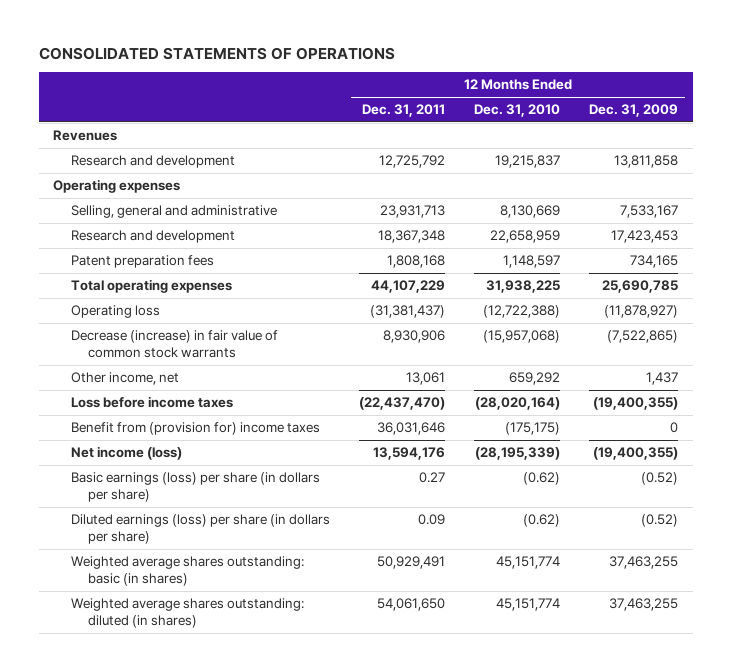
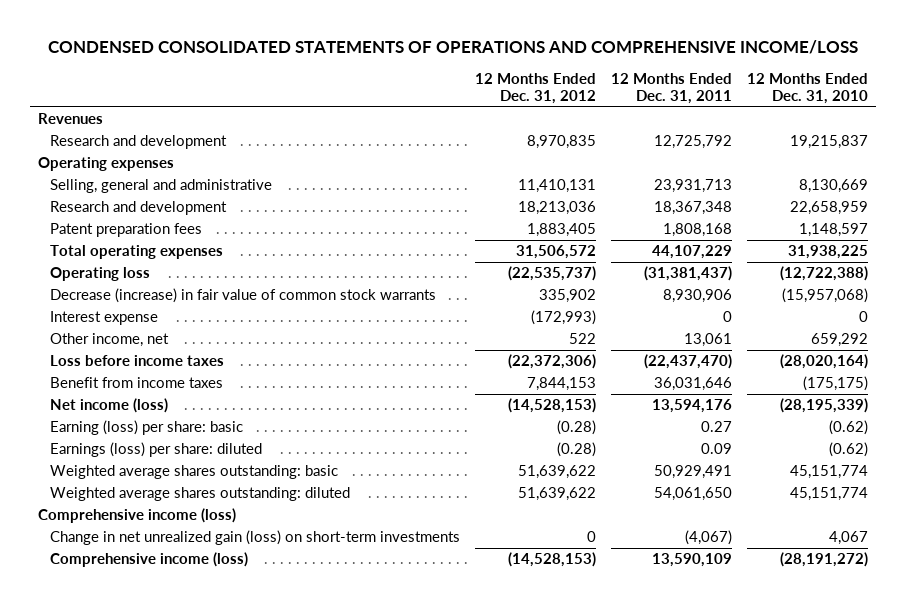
- CONSOLIDATED STATEMENTS OF OPERATIONS
+ CONDENSED CONSOLIDATED STATEMENTS OF OPERATIONS AND COMPREHENSIVE INCOME/LOSS
- | 12 Months Ended Dec. 31, 2011 | 12 Months Ended Dec. 31, 2010 | 12 Months Ended Dec. 31, 2009
+ | 12 Months Ended Dec. 31, 2012 | 12 Months Ended Dec. 31, 2011 | 12 Months Ended Dec. 31, 2010
+ Interest expense | (172,993) | 0 | 0
- Benefit from (provision for) income taxes | 36,031,646 | (175,175) | 0
+ Benefit from income taxes | 7,844,153 | 36,031,646 | (175,175)
- Basic earnings (loss) per share (in dollars per share) | 0.27 | (0.62) | (0.52)
- Diluted earnings (loss) per share (in dollars per share) | 0.09 | (0.62) | (0.52)
- Weighted average shares outstanding: basic (in shares) | 50,929,491 | 45,151,774 | 37,463,255
- Weighted average shares outstanding: diluted (in shares) | 54,061,650 | 45,151,774 | 37,463,255
+ Earning (loss) per share: basic | (0.28) | 0.27 | (0.62)
+ Earnings (loss) per share: diluted | (0.28) | 0.09 | (0.62)
+ Weighted average shares outstanding: basic | 51,639,622 | 50,929,491 | 45,151,774
+ Weighted average shares outstanding: diluted | 51,639,622 | 54,061,650 | 45,151,774
+ Comprehensive income (loss)
+ Change in net unrealized gain (loss) on short-term investments | 0 | (4,067) | 4,067
+ Comprehensive income (loss) | (14,528,153) | 13,590,109 | (28,191,272)

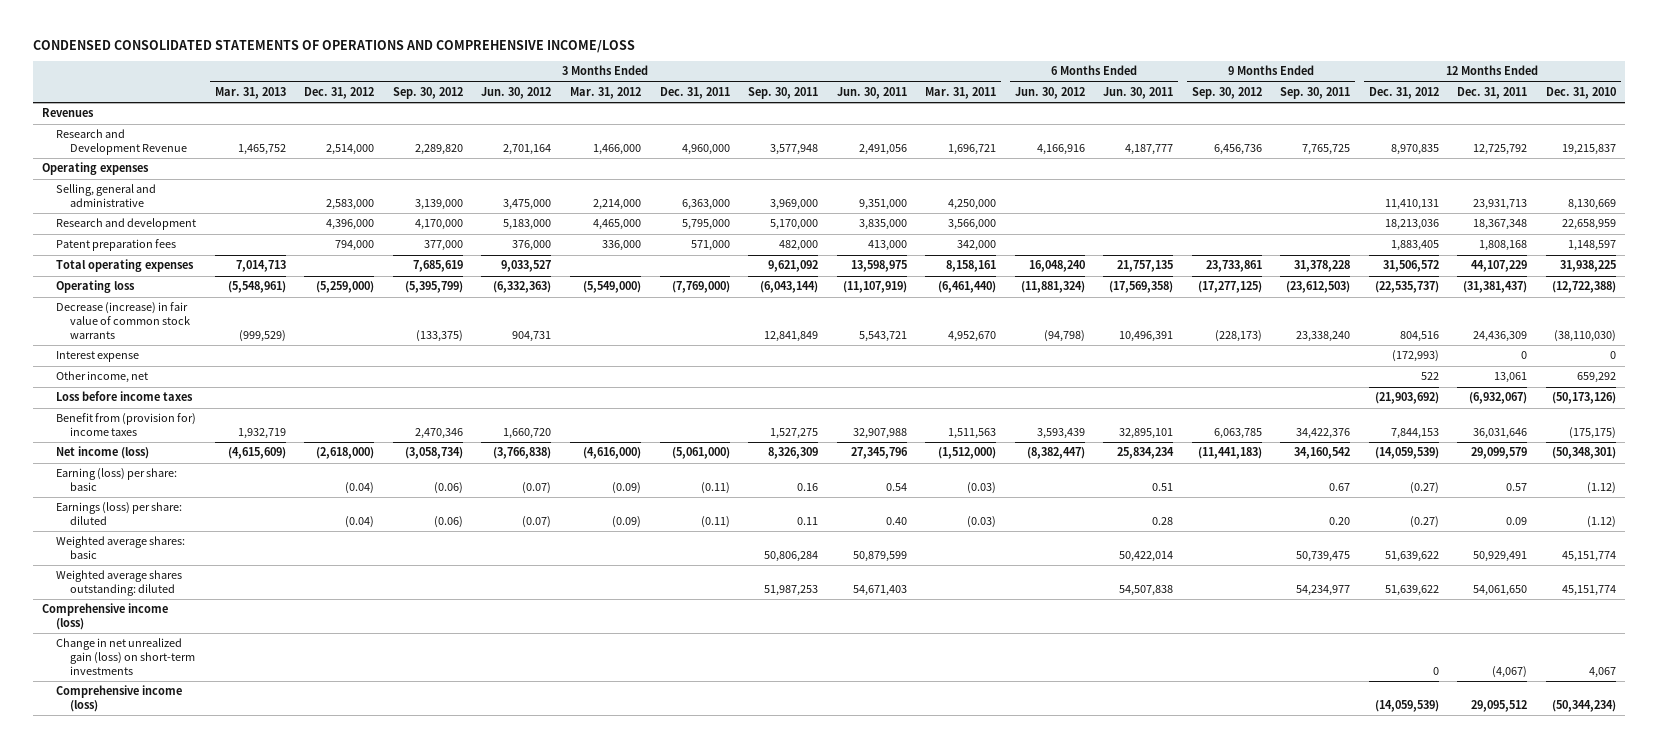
- | 12 Months Ended Dec. 31, 2012 | 12 Months Ended Dec. 31, 2011 | 12 Months Ended Dec. 31, 2010
+ | 3 Months Ended Mar. 31, 2013 | 3 Months Ended Dec. 31, 2012 | 3 Months Ended Sep. 30, 2012 | 3 Months Ended Jun. 30, 2012 | 3 Months Ended Mar. 31, 2012 | 3 Months Ended Dec. 31, 2011 | 3 Months Ended Sep. 30, 2011 | 3 Months Ended Jun. 30, 2011 | 3 Months Ended Mar. 31, 2011 | 6 Months Ended Jun. 30, 2012 | 6 Months Ended Jun. 30, 2011 | 9 Months Ended Sep. 30, 2012 | 9 Months Ended Sep. 30, 2011 | 12 Months Ended Dec. 31, 2012 | 12 Months Ended Dec. 31, 2011 | 12 Months Ended Dec. 31, 2010
- Research and development | 8,970,835 | 12,725,792 | 19,215,837
+ Research and Development Revenue | 1,465,752 | 2,514,000 | 2,289,820 | 2,701,164 | 1,466,000 | 4,960,000 | 3,577,948 | 2,491,056 | 1,696,721 | 4,166,916 | 4,187,777 | 6,456,736 | 7,765,725 | 8,970,835 | 12,725,792 | 19,215,837
- Decrease (increase) in fair value of common stock warrants | 335,902 | 8,930,906 | (15,957,068)
+ Decrease (increase) in fair value of common stock warrants | (999,529) | | (133,375) | 904,731 | | | 12,841,849 | 5,543,721 | 4,952,670 | (94,798) | 10,496,391 | (228,173) | 23,338,240 | 804,516 | 24,436,309 | (38,110,030)
- Loss before income taxes | (22,372,306) | (22,437,470) | (28,020,164)
- Benefit from income taxes | 7,844,153 | 36,031,646 | (175,175)
- Net income (loss) | (14,528,153) | 13,594,176 | (28,195,339)
- Earning (loss) per share: basic | (0.28) | 0.27 | (0.62)
- Earnings (loss) per share: diluted | (0.28) | 0.09 | (0.62)
- Weighted average shares outstanding: basic | 51,639,622 | 50,929,491 | 45,151,774
+ Loss before income taxes | | | | | | | | | | | | | | (21,903,692) | (6,932,067) | (50,173,126)
+ Benefit from (provision for) income taxes | 1,932,719 | | 2,470,346 | 1,660,720 | | | 1,527,275 | 32,907,988 | 1,511,563 | 3,593,439 | 32,895,101 | 6,063,785 | 34,422,376 | 7,844,153 | 36,031,646 | (175,175)
+ Net income (loss) | (4,615,609) | (2,618,000) | (3,058,734) | (3,766,838) | (4,616,000) | (5,061,000) | 8,326,309 | 27,345,796 | (1,512,000) | (8,382,447) | 25,834,234 | (11,441,183) | 34,160,542 | (14,059,539) | 29,099,579 | (50,348,301)
+ Earning (loss) per share: basic | | (0.04) | (0.06) | (0.07) | (0.09) | (0.11) | 0.16 | 0.54 | (0.03) | | 0.51 | | 0.67 | (0.27) | 0.57 | (1.12)
+ Earnings (loss) per share: diluted | | (0.04) | (0.06) | (0.07) | (0.09) | (0.11) | 0.11 | 0.40 | (0.03) | | 0.28 | | 0.20 | (0.27) | 0.09 | (1.12)
+ Weighted average shares: basic | | | | | | | 50,806,284 | 50,879,599 | | | 50,422,014 | | 50,739,475 | 51,639,622 | 50,929,491 | 45,151,774
- Comprehensive income (loss) | (14,528,153) | 13,590,109 | (28,191,272)
+ Comprehensive income (loss) | | | | | | | | | | | | | | (14,059,539) | 29,095,512 | (50,344,234)

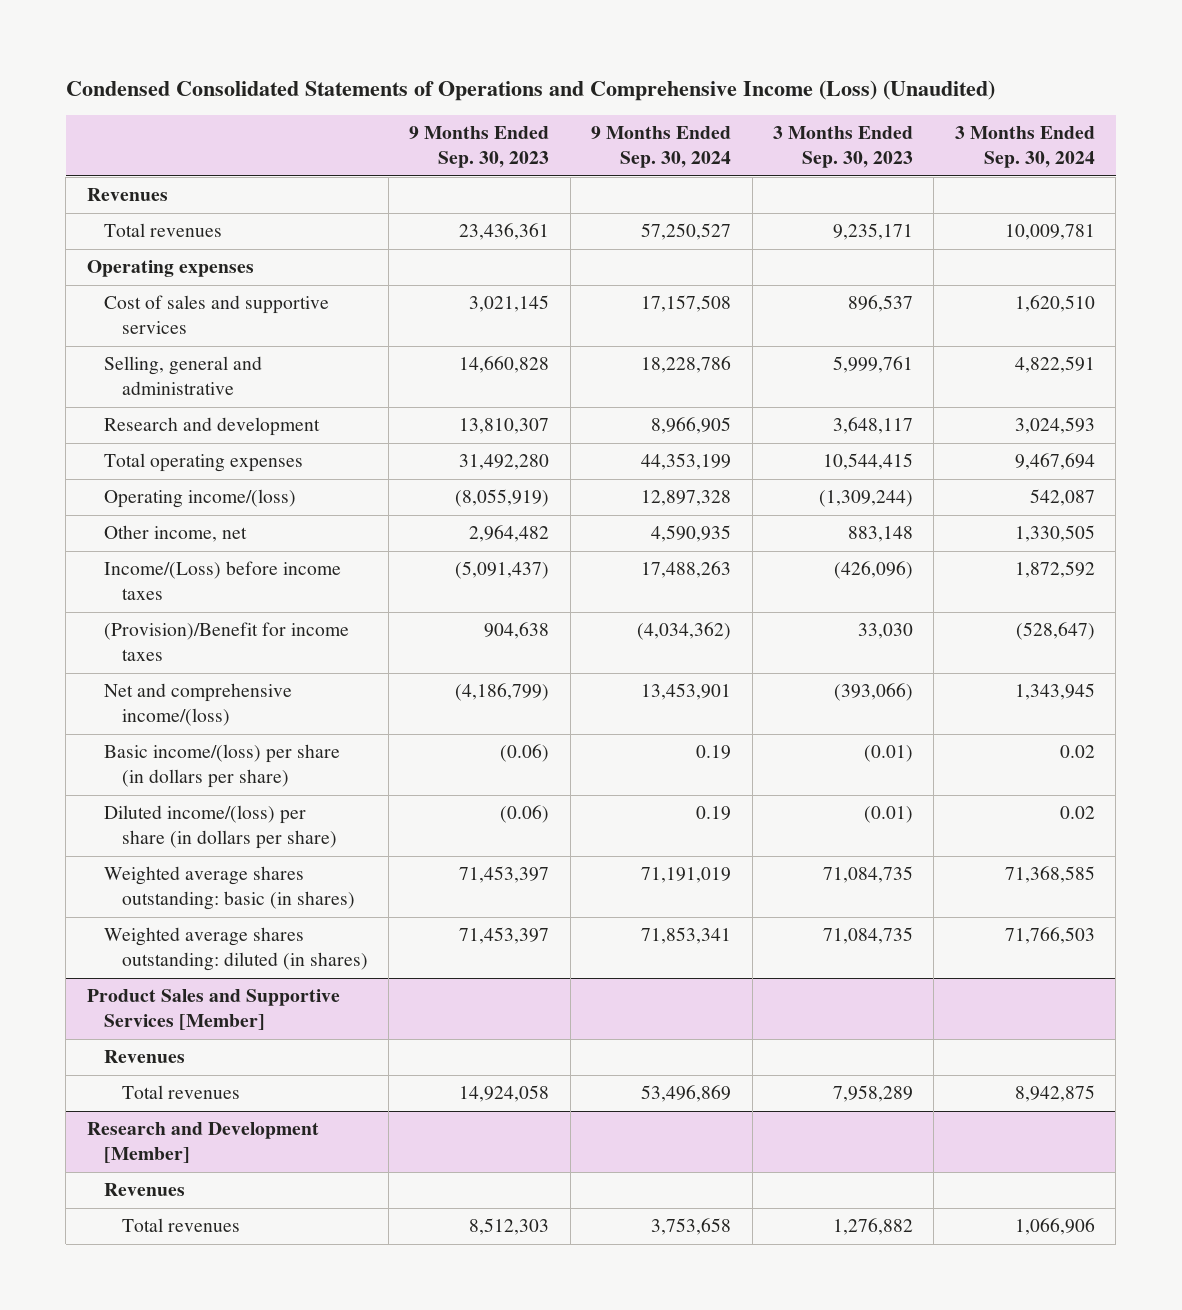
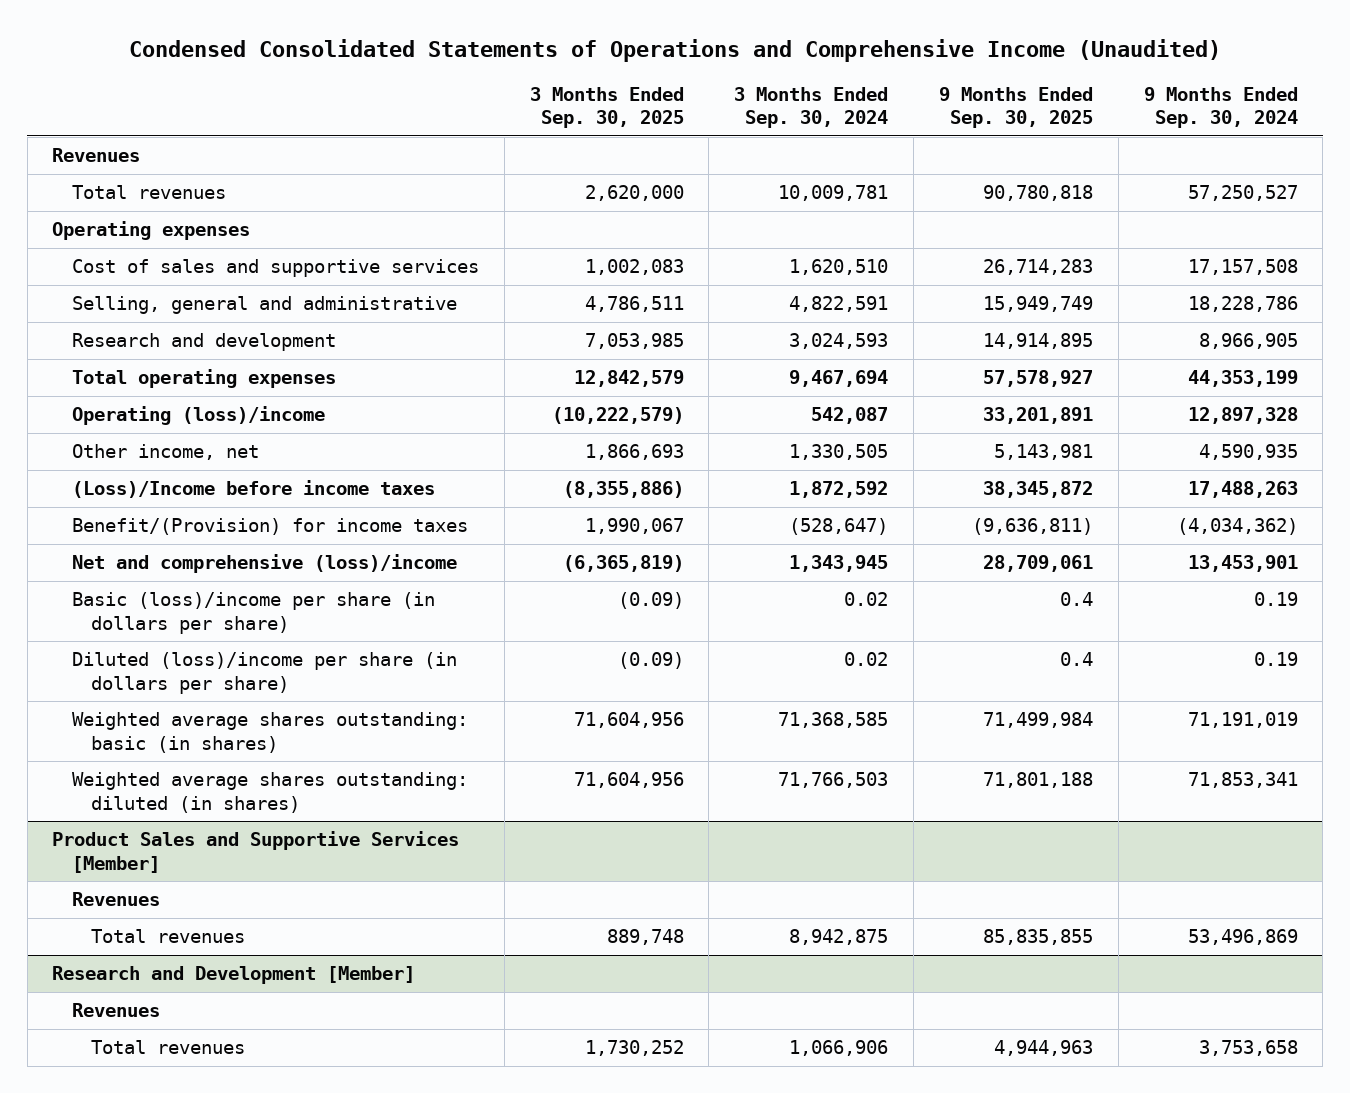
- Condensed Consolidated Statements of Operations and Comprehensive Income (Loss) (Unaudited)
+ Condensed Consolidated Statements of Operations and Comprehensive Income (Unaudited)
- | 9 Months Ended Sep. 30, 2023 | 9 Months Ended Sep. 30, 2024 | 3 Months Ended Sep. 30, 2023 | 3 Months Ended Sep. 30, 2024
+ | 3 Months Ended Sep. 30, 2025 | 3 Months Ended Sep. 30, 2024 | 9 Months Ended Sep. 30, 2025 | 9 Months Ended Sep. 30, 2024
- Operating income/(loss) | (8,055,919) | 12,897,328 | (1,309,244) | 542,087
+ Operating (loss)/income | (10,222,579) | 542,087 | 33,201,891 | 12,897,328
- Income/(Loss) before income taxes | (5,091,437) | 17,488,263 | (426,096) | 1,872,592
- (Provision)/Benefit for income taxes | 904,638 | (4,034,362) | 33,030 | (528,647)
- Net and comprehensive income/(loss) | (4,186,799) | 13,453,901 | (393,066) | 1,343,945
- Basic income/(loss) per share (in dollars per share) | (0.06) | 0.19 | (0.01) | 0.02
- Diluted income/(loss) per share (in dollars per share) | (0.06) | 0.19 | (0.01) | 0.02
+ (Loss)/Income before income taxes | (8,355,886) | 1,872,592 | 38,345,872 | 17,488,263
+ Benefit/(Provision) for income taxes | 1,990,067 | (528,647) | (9,636,811) | (4,034,362)
+ Net and comprehensive (loss)/income | (6,365,819) | 1,343,945 | 28,709,061 | 13,453,901
+ Basic (loss)/income per share (in dollars per share) | (0.09) | 0.02 | 0.4 | 0.19
+ Diluted (loss)/income per share (in dollars per share) | (0.09) | 0.02 | 0.4 | 0.19

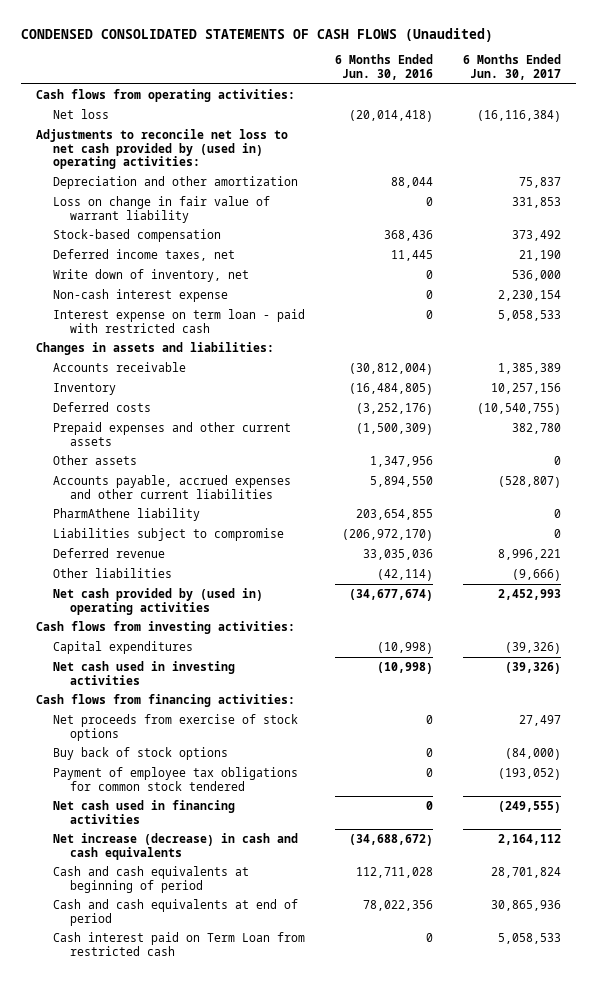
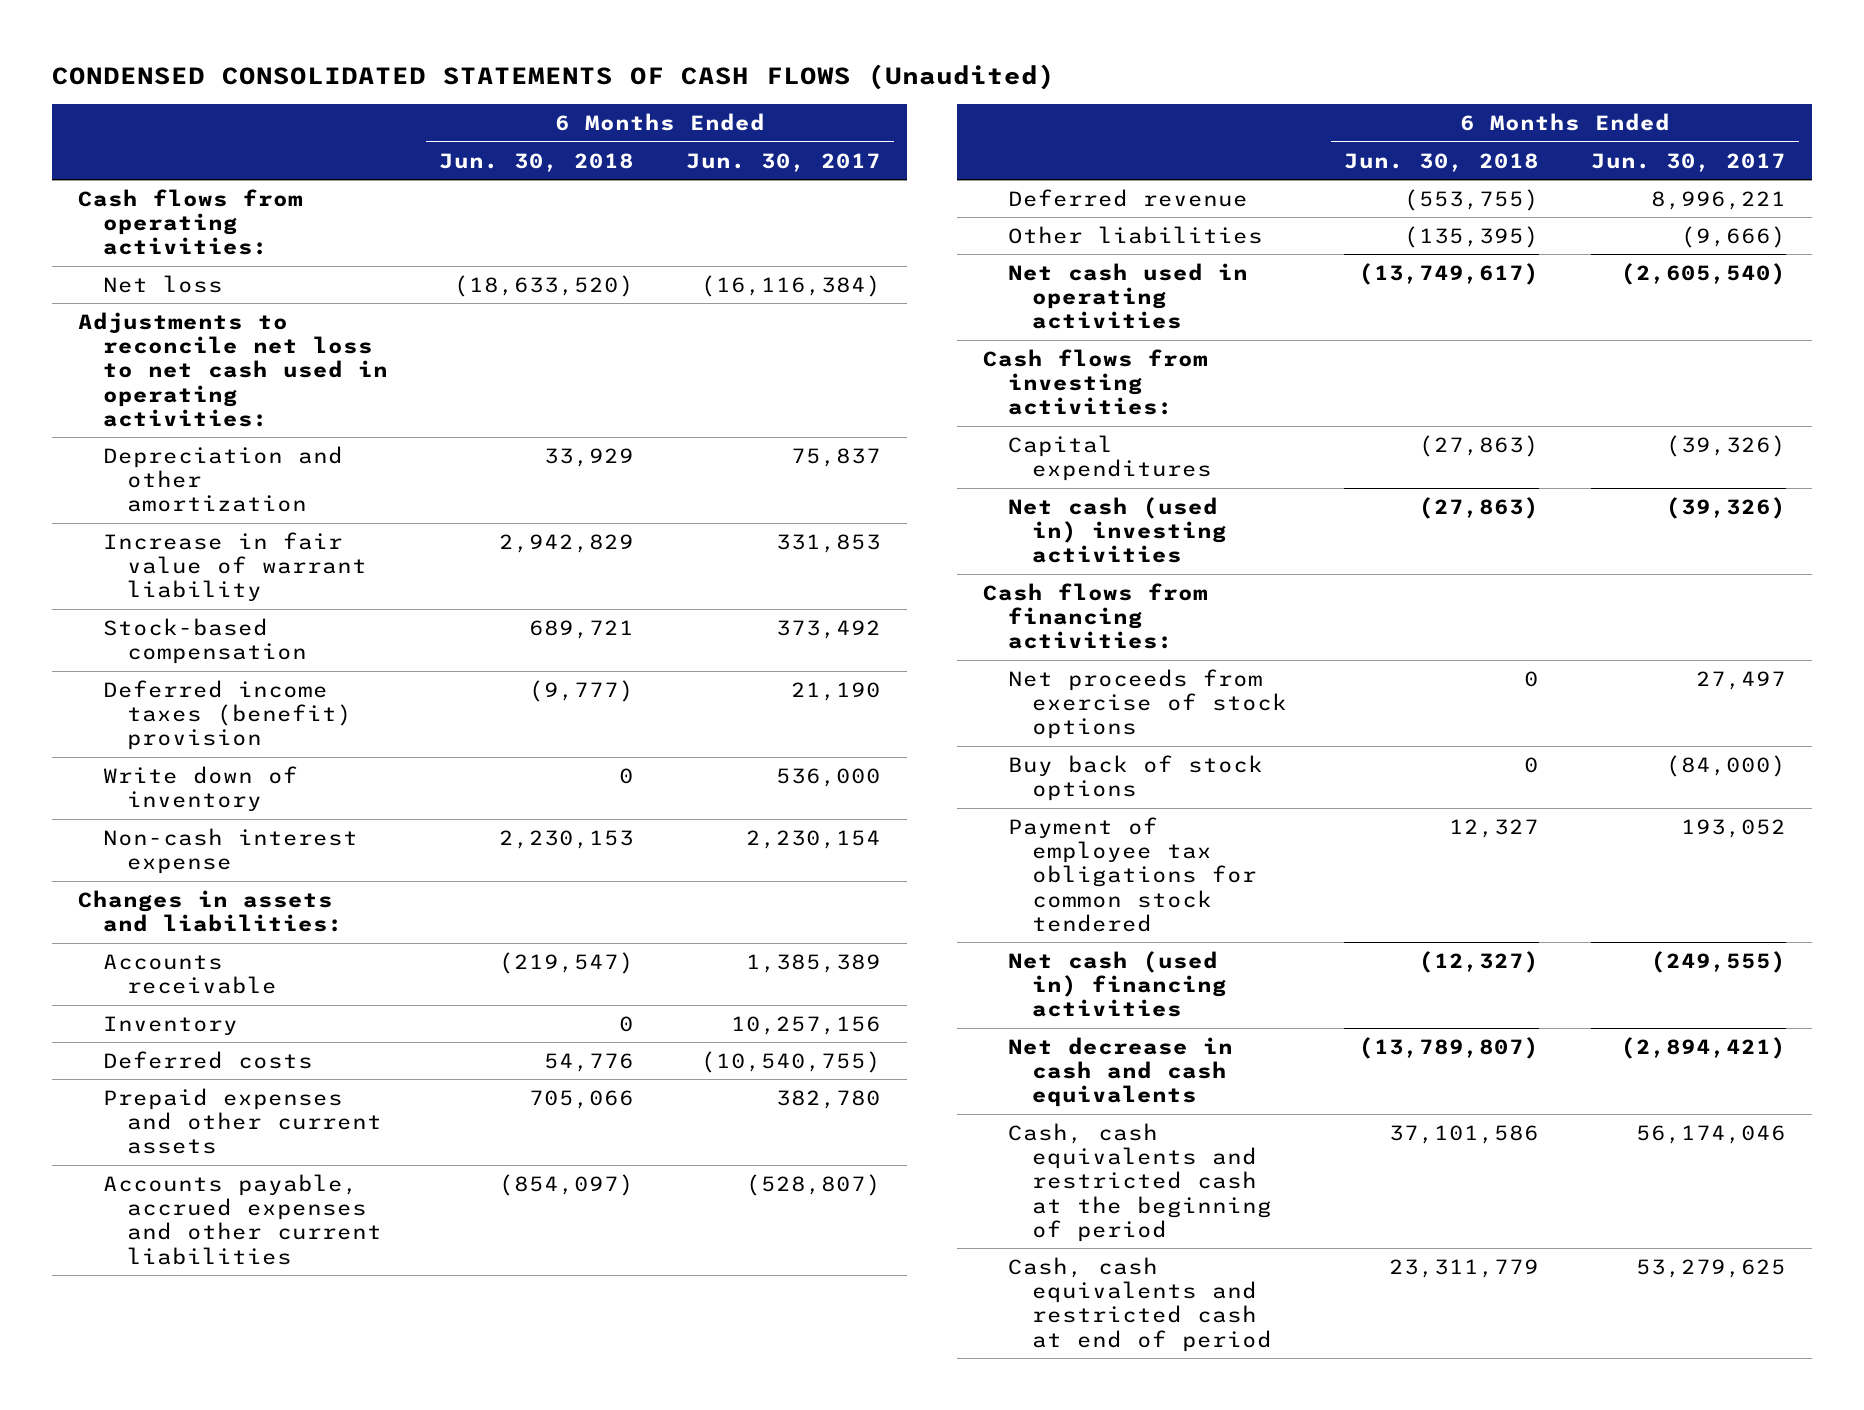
- | 6 Months Ended Jun. 30, 2016 | 6 Months Ended Jun. 30, 2017
+ | 6 Months Ended Jun. 30, 2018 | 6 Months Ended Jun. 30, 2017
- Adjustments to reconcile net loss to net cash provided by (used in) operating activities:
+ Adjustments to reconcile net loss to net cash used in operating activities:
- Loss on change in fair value of warrant liability | 0 | 331,853
+ Increase in fair value of warrant liability | 2,942,829 | 331,853
- Deferred income taxes, net | 11,445 | 21,190
- Write down of inventory, net | 0 | 536,000
+ Deferred income taxes (benefit) provision | (9,777) | 21,190
+ Write down of inventory | 0 | 536,000
- Interest expense on term loan - paid with restricted cash | 0 | 5,058,533
- Other assets | 1,347,956 | 0
- PharmAthene liability | 203,654,855 | 0
- Liabilities subject to compromise | (206,972,170) | 0
- Net cash provided by (used in) operating activities | (34,677,674) | 2,452,993
+ Net cash used in operating activities | (13,749,617) | (2,605,540)
- Net cash used in investing activities | (10,998) | (39,326)
+ Net cash (used in) investing activities | (27,863) | (39,326)
- Payment of employee tax obligations for common stock tendered | 0 | (193,052)
- Net cash used in financing activities | 0 | (249,555)
- Net increase (decrease) in cash and cash equivalents | (34,688,672) | 2,164,112
- Cash and cash equivalents at beginning of period | 112,711,028 | 28,701,824
- Cash and cash equivalents at end of period | 78,022,356 | 30,865,936
- Cash interest paid on Term Loan from restricted cash | 0 | 5,058,533
+ Payment of employee tax obligations for common stock tendered | 12,327 | 193,052
+ Net cash (used in) financing activities | (12,327) | (249,555)
+ Net decrease in cash and cash equivalents | (13,789,807) | (2,894,421)
+ Cash, cash equivalents and restricted cash at the beginning of period | 37,101,586 | 56,174,046
+ Cash, cash equivalents and restricted cash at end of period | 23,311,779 | 53,279,625

